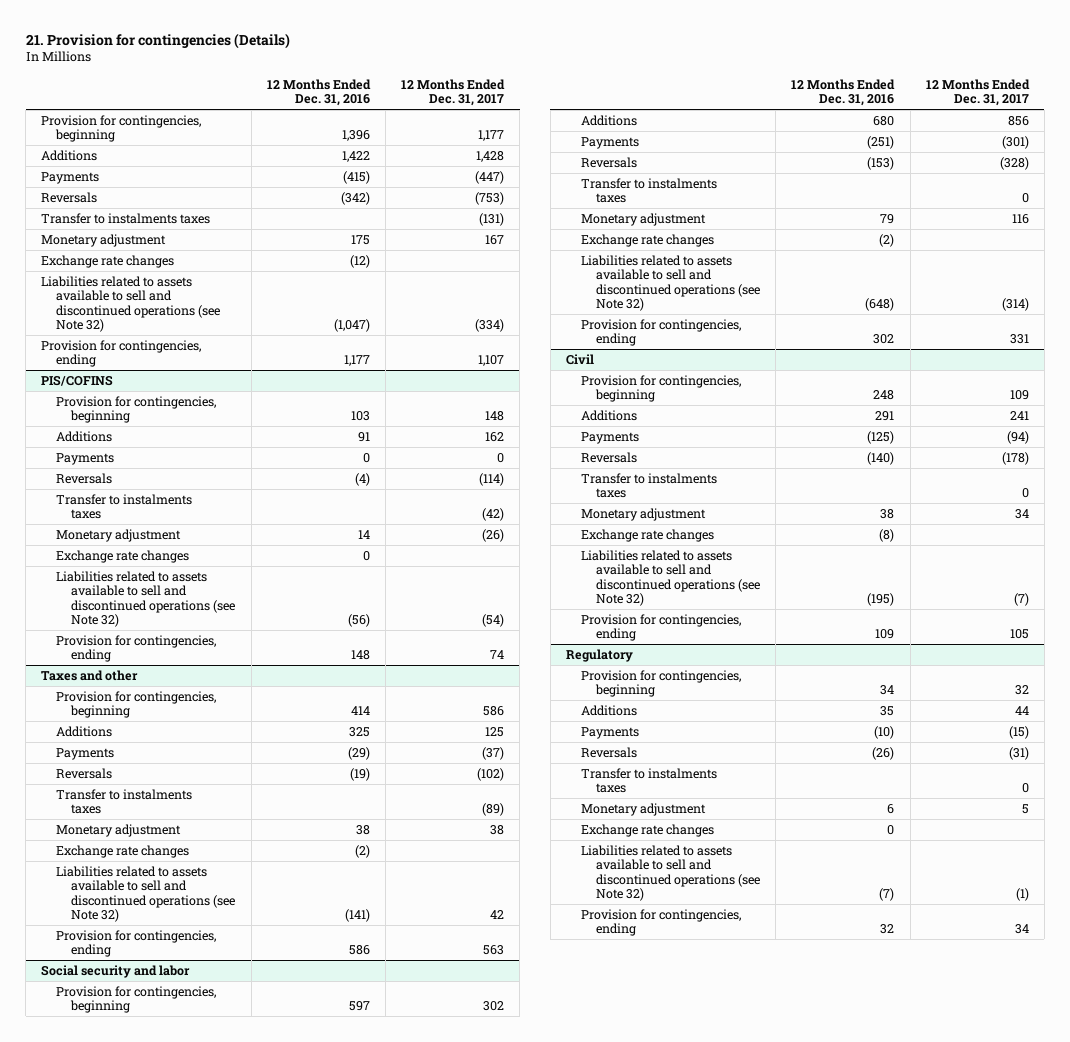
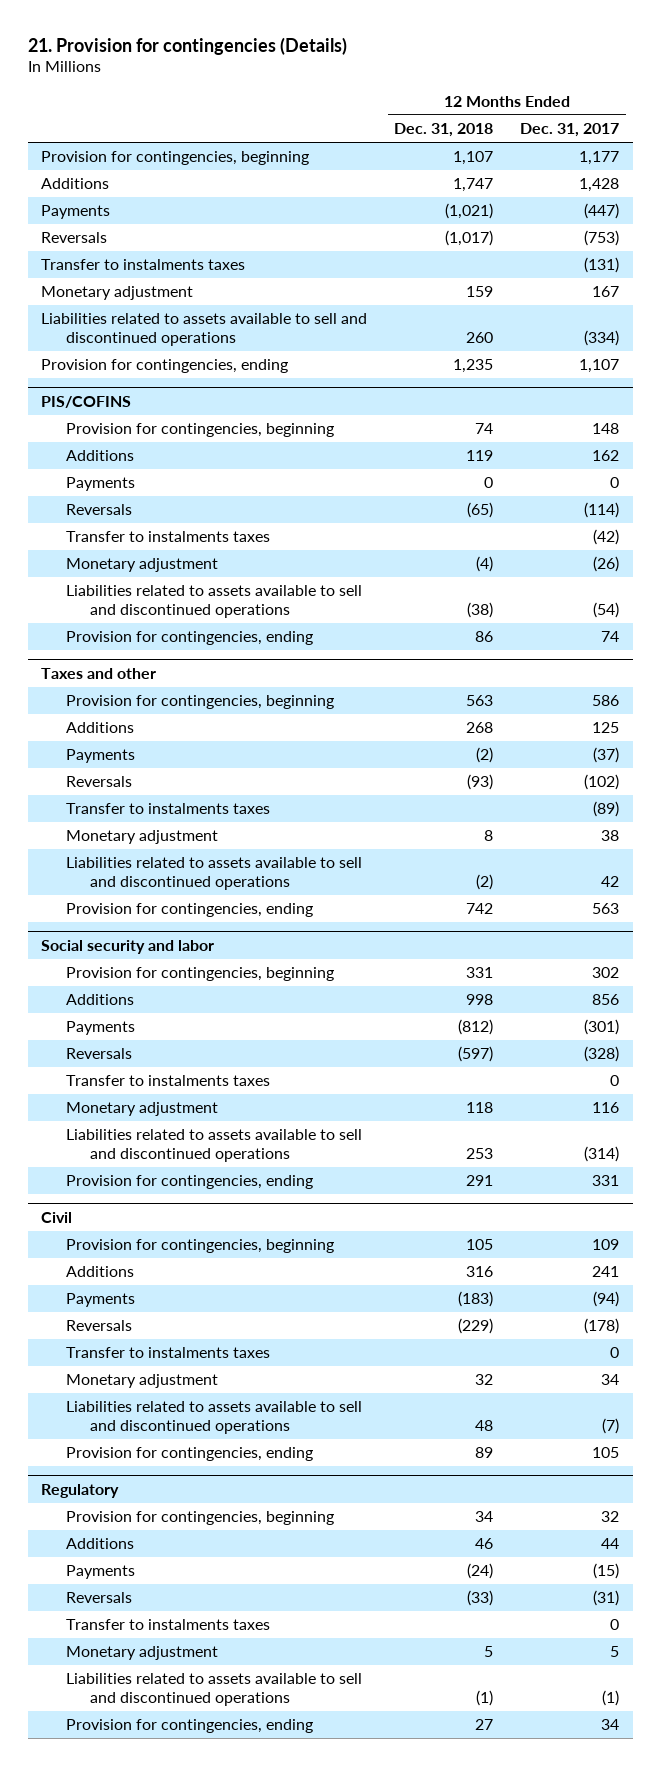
- | 12 Months Ended Dec. 31, 2016 | 12 Months Ended Dec. 31, 2017
+ | 12 Months Ended Dec. 31, 2018 | 12 Months Ended Dec. 31, 2017
- Exchange rate changes | (12) |
- Liabilities related to assets available to sell and discontinued operations (see Note 32) | (1,047) | (334)
+ Liabilities related to assets available to sell and discontinued operations | 260 | (334)
@ PIS/COFINS
- Exchange rate changes | 0 |
- Liabilities related to assets available to sell and discontinued operations (see Note 32) | (56) | (54)
+ Liabilities related to assets available to sell and discontinued operations | (38) | (54)
@ Taxes and other
- Exchange rate changes | (2) |
- Liabilities related to assets available to sell and discontinued operations (see Note 32) | (141) | 42
+ Liabilities related to assets available to sell and discontinued operations | (2) | 42
@ Social security and labor
- Exchange rate changes | (2) |
- Liabilities related to assets available to sell and discontinued operations (see Note 32) | (648) | (314)
+ Liabilities related to assets available to sell and discontinued operations | 253 | (314)
@ Civil
- Exchange rate changes | (8) |
- Liabilities related to assets available to sell and discontinued operations (see Note 32) | (195) | (7)
+ Liabilities related to assets available to sell and discontinued operations | 48 | (7)
@ Regulatory
- Exchange rate changes | 0 |
- Liabilities related to assets available to sell and discontinued operations (see Note 32) | (7) | (1)
+ Liabilities related to assets available to sell and discontinued operations | (1) | (1)

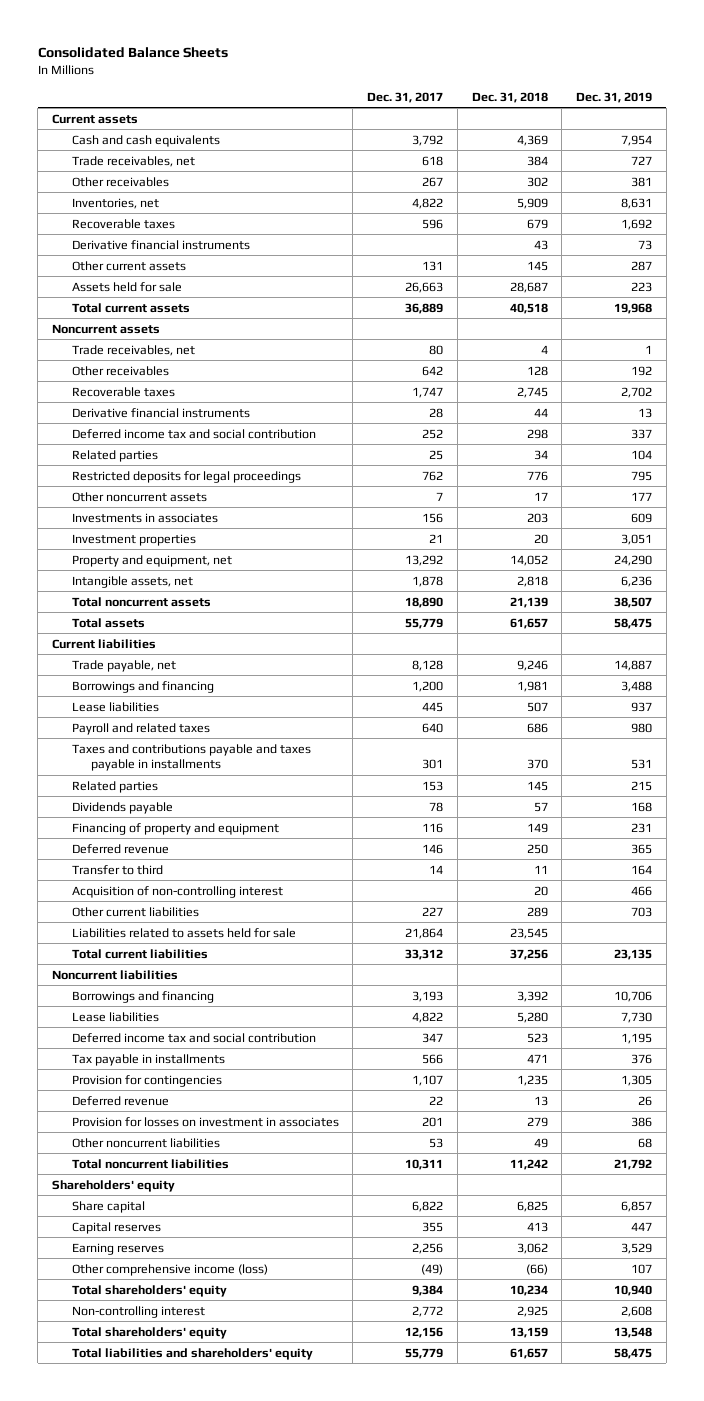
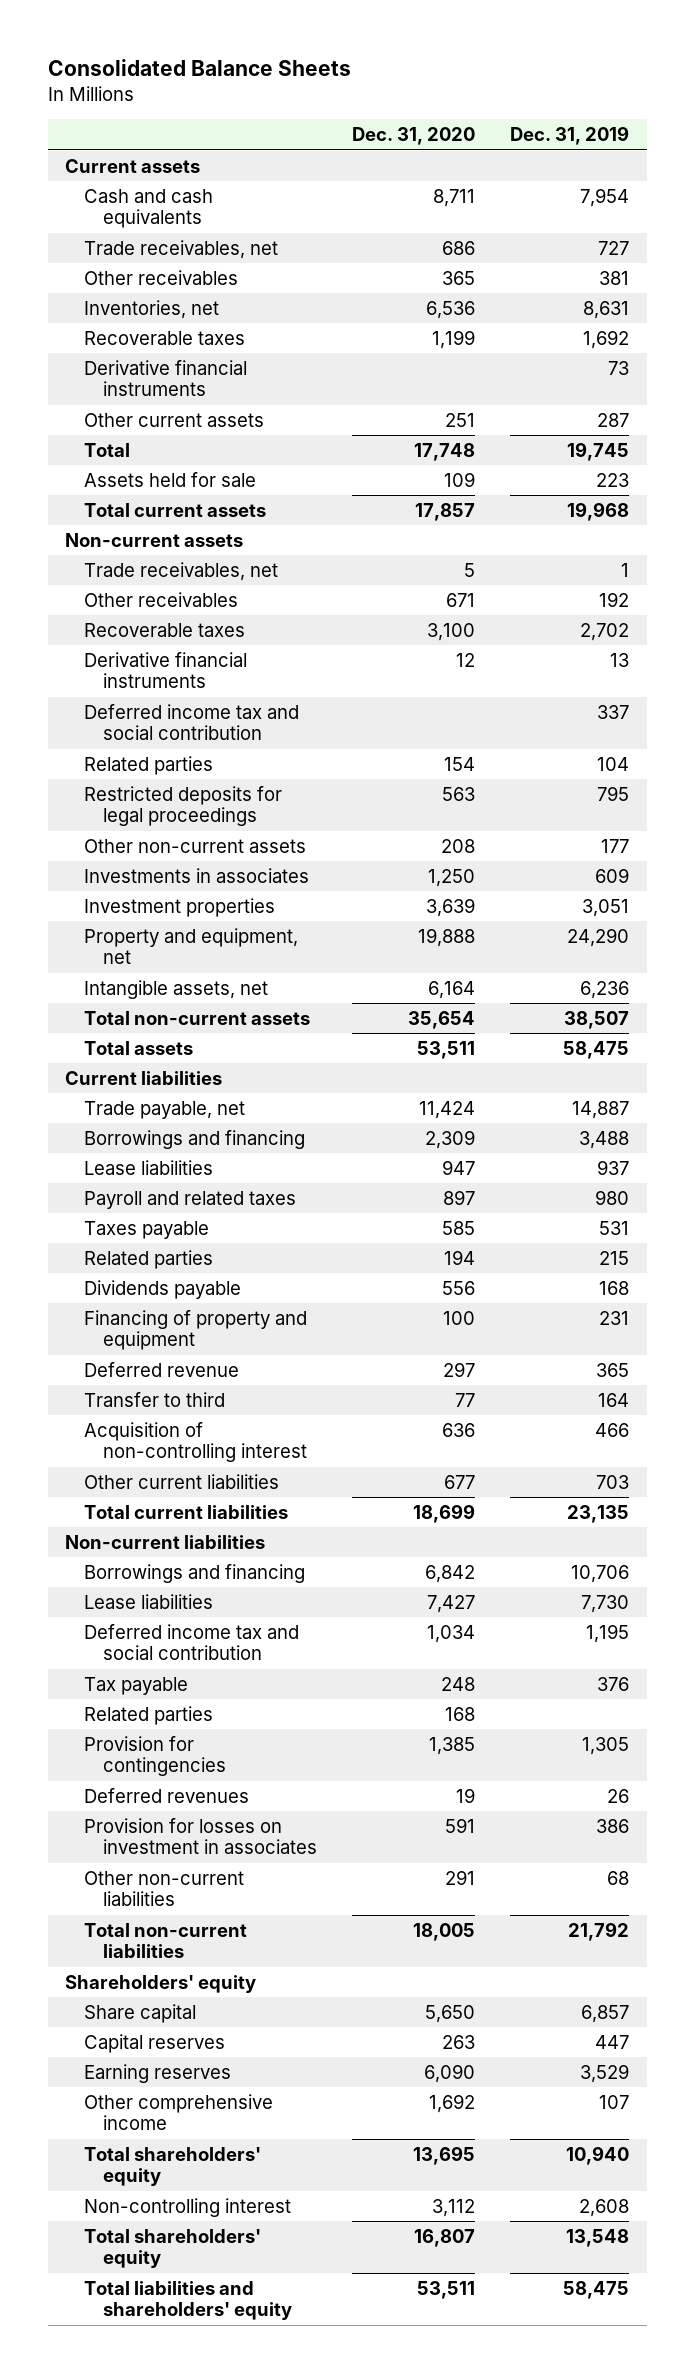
- | Dec. 31, 2017 | Dec. 31, 2018 | Dec. 31, 2019
+ | Dec. 31, 2020 | Dec. 31, 2019
+ Total | 17,748 | 19,745
- Noncurrent assets
+ Non-current assets
- Other noncurrent assets | 7 | 17 | 177
+ Other non-current assets | 208 | 177
- Total noncurrent assets | 18,890 | 21,139 | 38,507
+ Total non-current assets | 35,654 | 38,507
- Taxes and contributions payable and taxes payable in installments | 301 | 370 | 531
+ Taxes payable | 585 | 531
- Liabilities related to assets held for sale | 21,864 | 23,545 |
- Noncurrent liabilities
+ Non-current liabilities
- Tax payable in installments | 566 | 471 | 376
+ Tax payable | 248 | 376
+ Related parties | 168 |
- Deferred revenue | 22 | 13 | 26
+ Deferred revenues | 19 | 26
- Other noncurrent liabilities | 53 | 49 | 68
- Total noncurrent liabilities | 10,311 | 11,242 | 21,792
+ Other non-current liabilities | 291 | 68
+ Total non-current liabilities | 18,005 | 21,792
- Other comprehensive income (loss) | (49) | (66) | 107
+ Other comprehensive income | 1,692 | 107

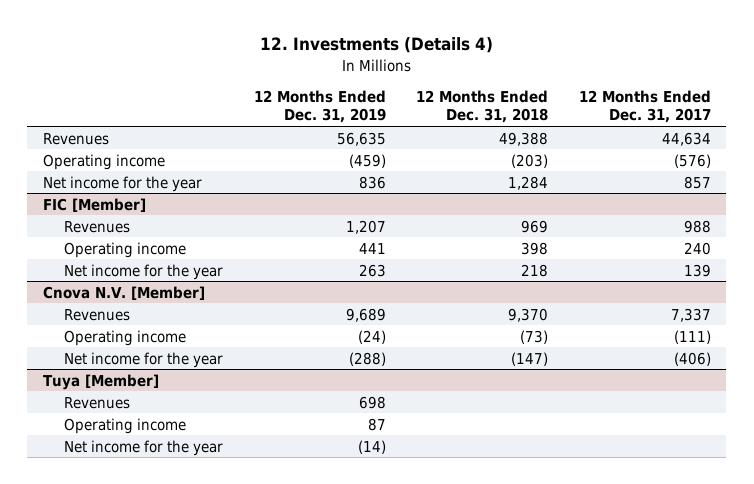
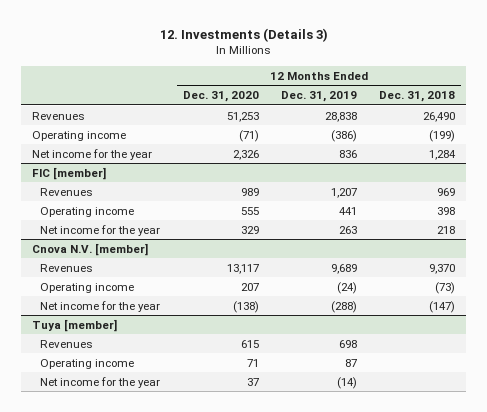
- 12. Investments (Details 4)
+ 12. Investments (Details 3)
- | 12 Months Ended Dec. 31, 2019 | 12 Months Ended Dec. 31, 2018 | 12 Months Ended Dec. 31, 2017
+ | 12 Months Ended Dec. 31, 2020 | 12 Months Ended Dec. 31, 2019 | 12 Months Ended Dec. 31, 2018
- Revenues | 56,635 | 49,388 | 44,634
- Operating income | (459) | (203) | (576)
+ Revenues | 51,253 | 28,838 | 26,490
+ Operating income | (71) | (386) | (199)
- FIC [Member]
+ FIC [member]
- Cnova N.V. [Member]
+ Cnova N.V. [member]
- Tuya [Member]
+ Tuya [member]

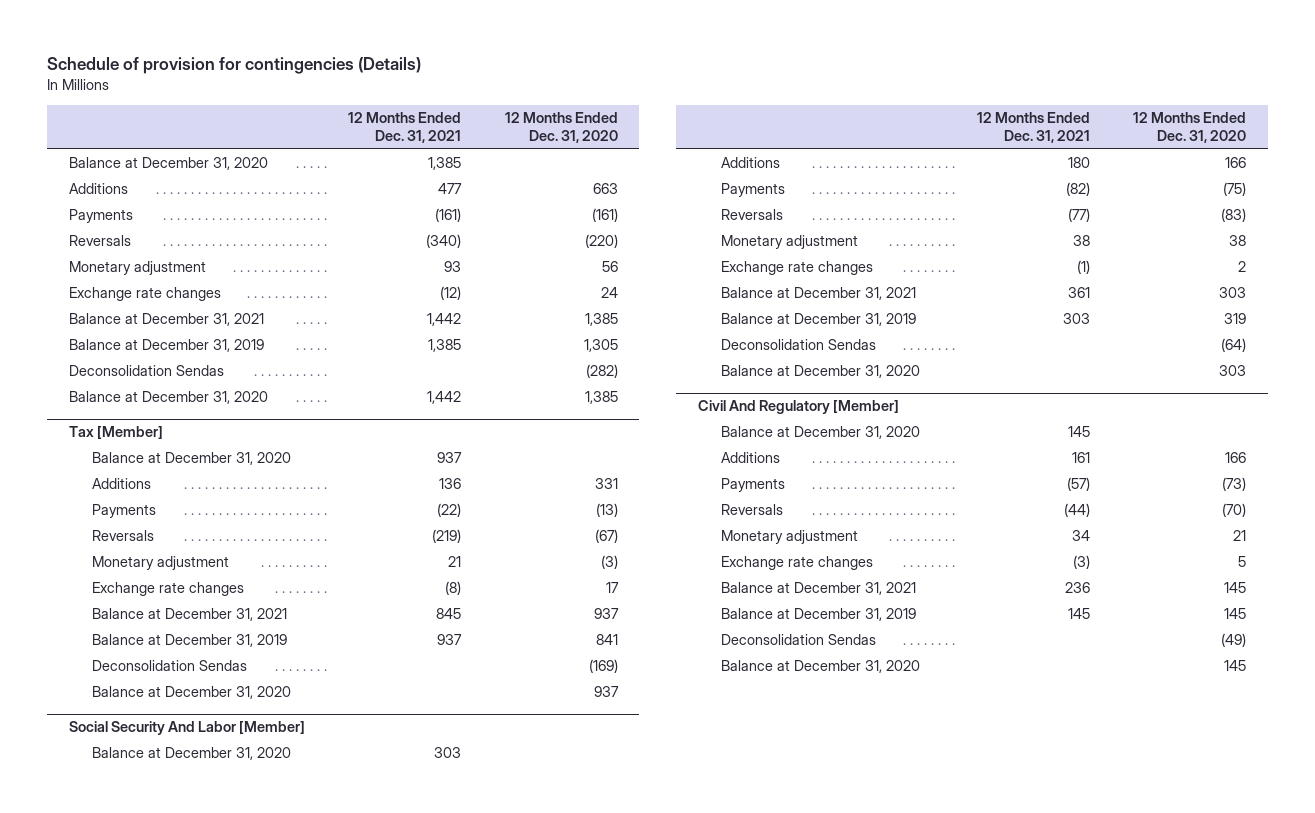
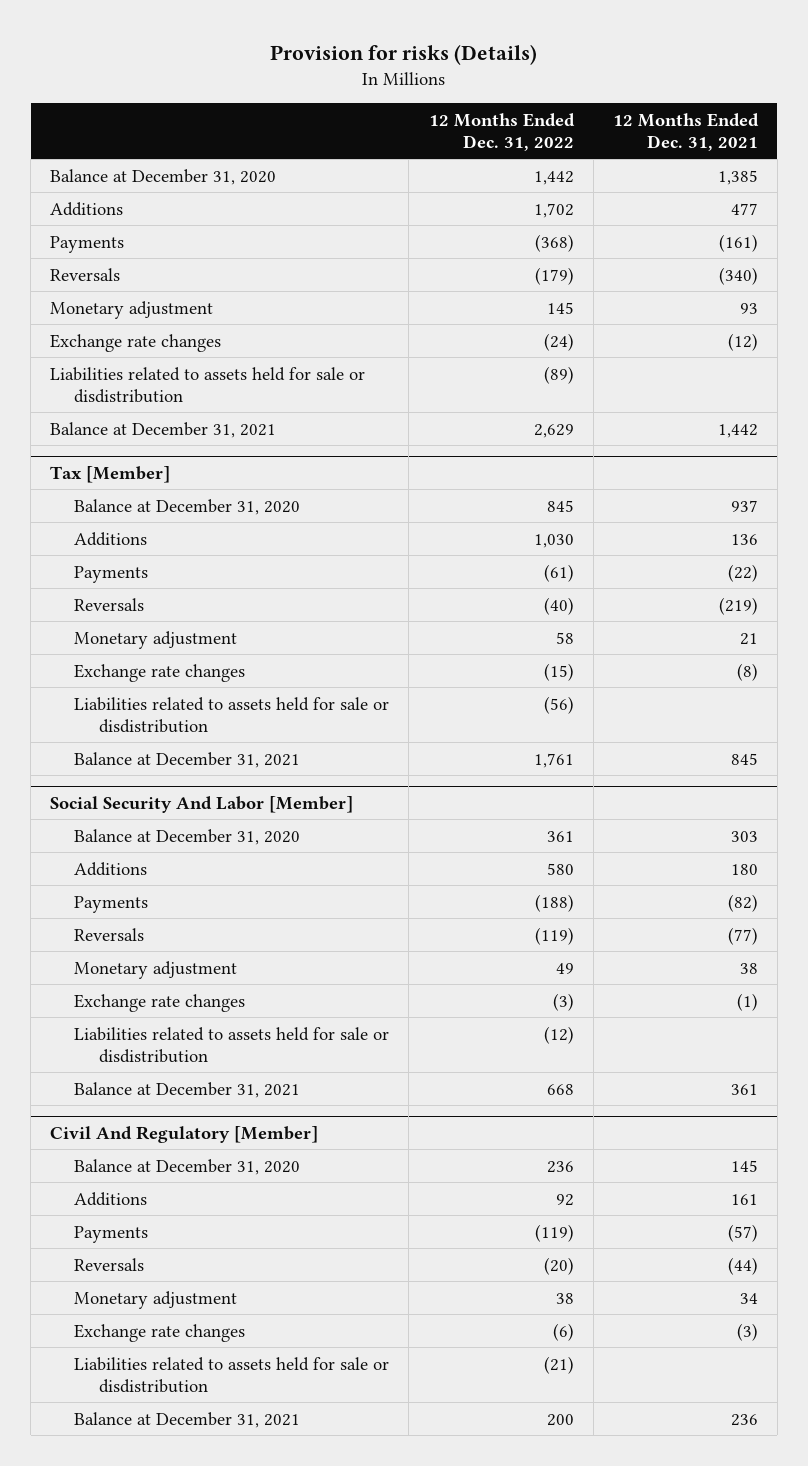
- Schedule of provision for contingencies (Details)
+ Provision for risks (Details)
- | 12 Months Ended Dec. 31, 2021 | 12 Months Ended Dec. 31, 2020
+ | 12 Months Ended Dec. 31, 2022 | 12 Months Ended Dec. 31, 2021
+ Liabilities related to assets held for sale or disdistribution | (89) |
- Balance at December 31, 2019 | 1,385 | 1,305
- Deconsolidation Sendas | | (282)
- Balance at December 31, 2020 | 1,442 | 1,385
@ Tax [Member]
+ Liabilities related to assets held for sale or disdistribution | (56) |
- Balance at December 31, 2019 | 937 | 841
- Deconsolidation Sendas | | (169)
- Balance at December 31, 2020 | | 937
@ Social Security And Labor [Member]
+ Liabilities related to assets held for sale or disdistribution | (12) |
- Balance at December 31, 2019 | 303 | 319
- Deconsolidation Sendas | | (64)
- Balance at December 31, 2020 | | 303
@ Civil And Regulatory [Member]
+ Liabilities related to assets held for sale or disdistribution | (21) |
- Balance at December 31, 2019 | 145 | 145
- Deconsolidation Sendas | | (49)
- Balance at December 31, 2020 | | 145

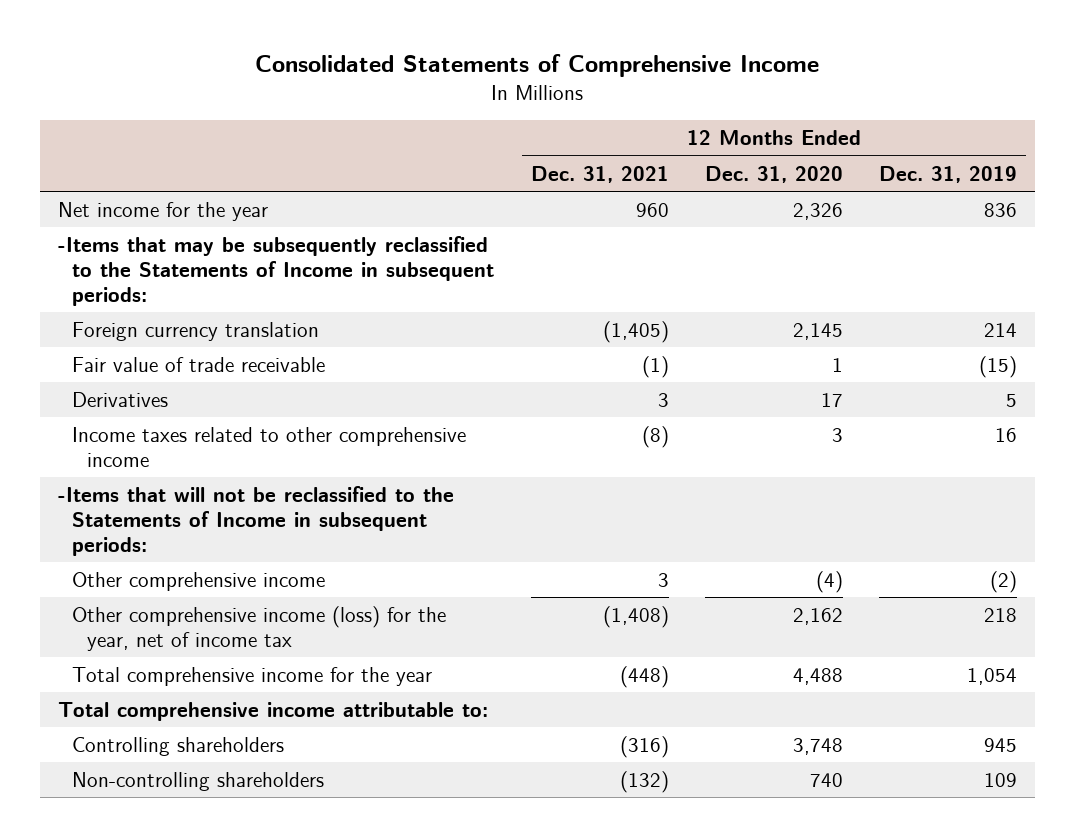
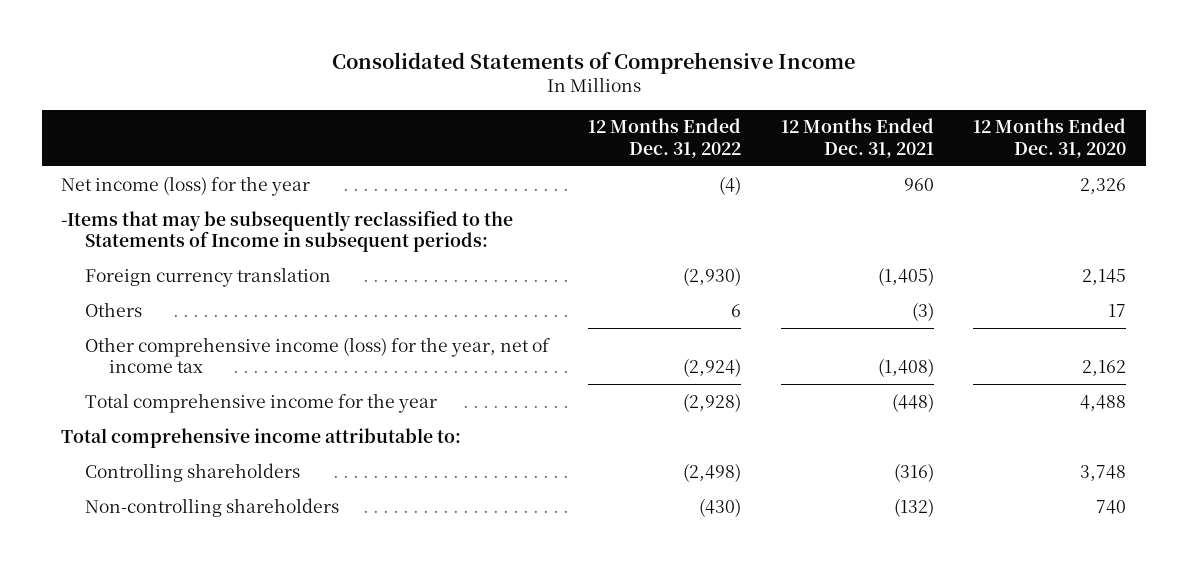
- | 12 Months Ended Dec. 31, 2021 | 12 Months Ended Dec. 31, 2020 | 12 Months Ended Dec. 31, 2019
+ | 12 Months Ended Dec. 31, 2022 | 12 Months Ended Dec. 31, 2021 | 12 Months Ended Dec. 31, 2020
- Net income for the year | 960 | 2,326 | 836
+ Net income (loss) for the year | (4) | 960 | 2,326
- Fair value of trade receivable | (1) | 1 | (15)
- Derivatives | 3 | 17 | 5
- Income taxes related to other comprehensive income | (8) | 3 | 16
- -Items that will not be reclassified to the Statements of Income in subsequent periods:
- Other comprehensive income | 3 | (4) | (2)
+ Others | 6 | (3) | 17

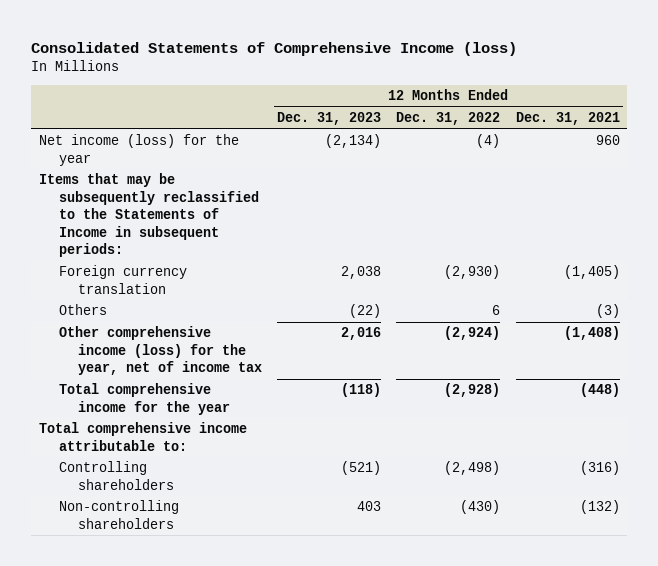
- Consolidated Statements of Comprehensive Income
+ Consolidated Statements of Comprehensive Income (loss)
- | 12 Months Ended Dec. 31, 2022 | 12 Months Ended Dec. 31, 2021 | 12 Months Ended Dec. 31, 2020
+ | 12 Months Ended Dec. 31, 2023 | 12 Months Ended Dec. 31, 2022 | 12 Months Ended Dec. 31, 2021
- -Items that may be subsequently reclassified to the Statements of Income in subsequent periods:
+ Items that may be subsequently reclassified to the Statements of Income in subsequent periods:

